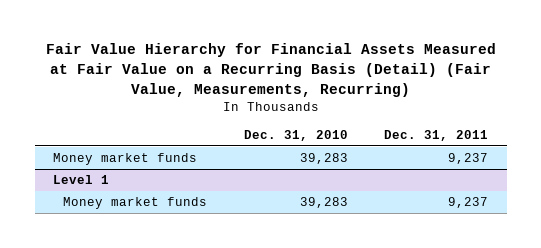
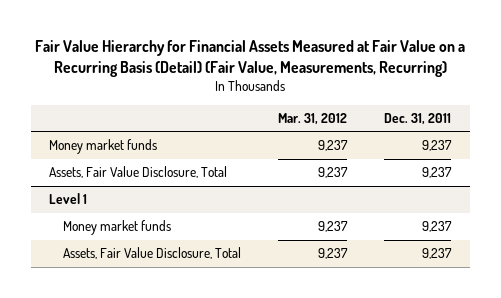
- | Dec. 31, 2010 | Dec. 31, 2011
+ | Mar. 31, 2012 | Dec. 31, 2011
+ Assets, Fair Value Disclosure, Total | 9,237 | 9,237
@ Level 1
+ Assets, Fair Value Disclosure, Total | 9,237 | 9,237

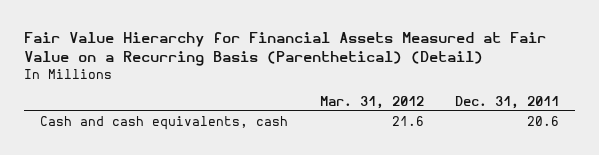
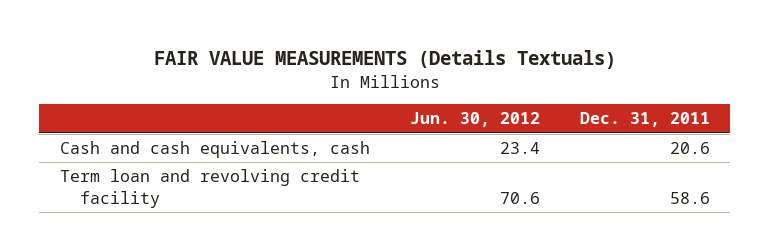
- Fair Value Hierarchy for Financial Assets Measured at Fair Value on a Recurring Basis (Parenthetical) (Detail)
+ FAIR VALUE MEASUREMENTS (Details Textuals)
- | Mar. 31, 2012 | Dec. 31, 2011
+ | Jun. 30, 2012 | Dec. 31, 2011
+ Term loan and revolving credit facility | 70.6 | 58.6

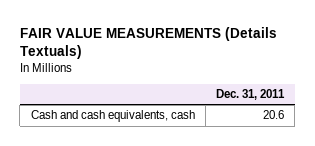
- | Jun. 30, 2012 | Dec. 31, 2011
+ | Dec. 31, 2011
- Term loan and revolving credit facility | 70.6 | 58.6

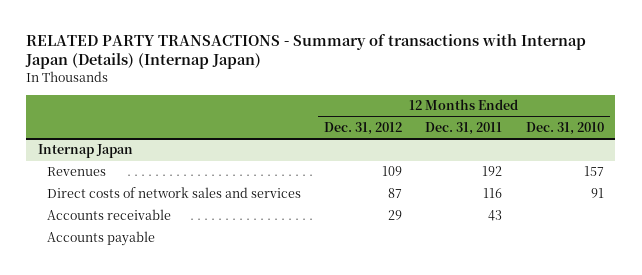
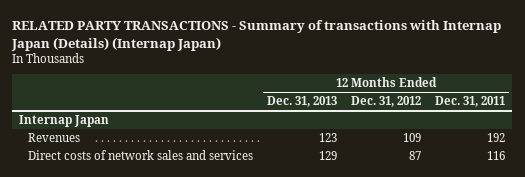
- | 12 Months Ended Dec. 31, 2012 | 12 Months Ended Dec. 31, 2011 | 12 Months Ended Dec. 31, 2010
+ | 12 Months Ended Dec. 31, 2013 | 12 Months Ended Dec. 31, 2012 | 12 Months Ended Dec. 31, 2011
@ Internap Japan
- Accounts receivable | 29 | 43 |
- Accounts payable

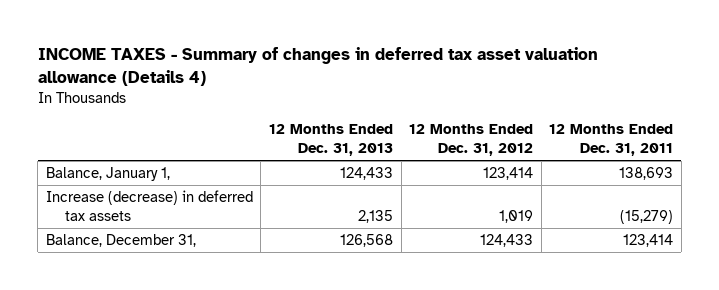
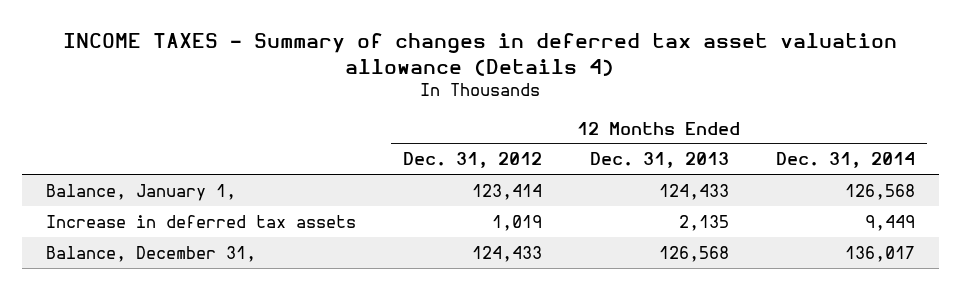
- | 12 Months Ended Dec. 31, 2013 | 12 Months Ended Dec. 31, 2012 | 12 Months Ended Dec. 31, 2011
+ | 12 Months Ended Dec. 31, 2012 | 12 Months Ended Dec. 31, 2013 | 12 Months Ended Dec. 31, 2014
- Increase (decrease) in deferred tax assets | 2,135 | 1,019 | (15,279)
+ Increase in deferred tax assets | 1,019 | 2,135 | 9,449

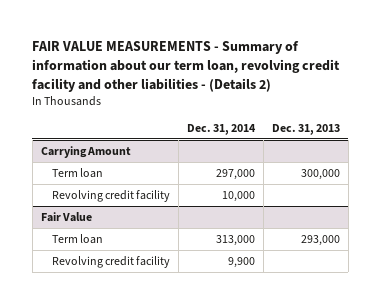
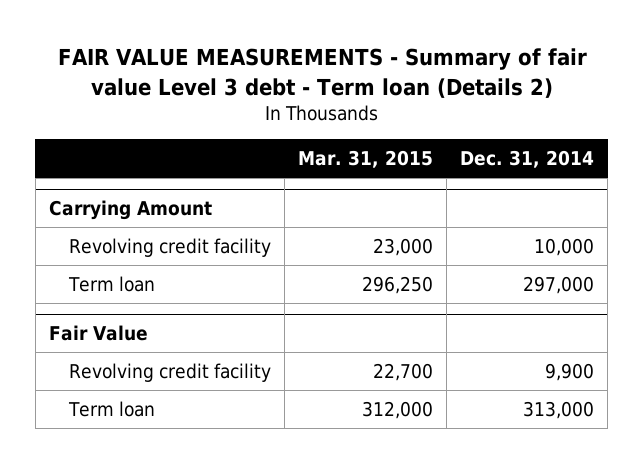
- FAIR VALUE MEASUREMENTS - Summary of information about our term loan, revolving credit facility and other liabilities - (Details 2)
+ FAIR VALUE MEASUREMENTS - Summary of fair value Level 3 debt - Term loan (Details 2)
- | Dec. 31, 2014 | Dec. 31, 2013
+ | Mar. 31, 2015 | Dec. 31, 2014
@ Carrying Amount
moved down: Term loan | 296,250 | 297,000
@ Fair Value
moved down: Term loan | 312,000 | 313,000

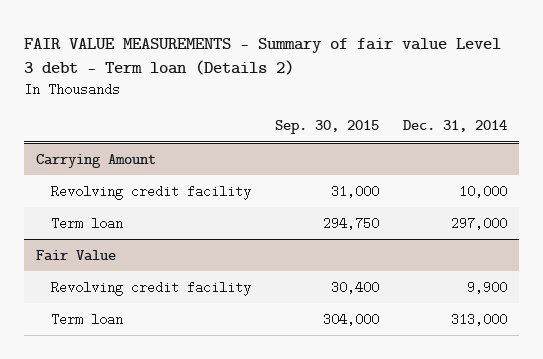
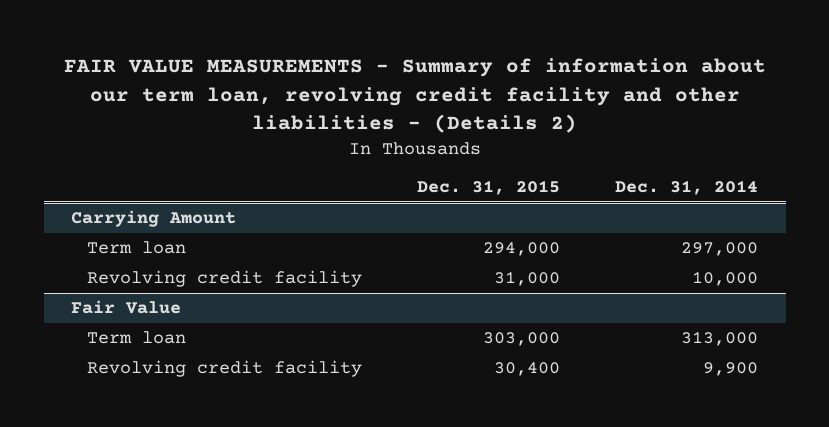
- FAIR VALUE MEASUREMENTS - Summary of fair value Level 3 debt - Term loan (Details 2)
+ FAIR VALUE MEASUREMENTS - Summary of information about our term loan, revolving credit facility and other liabilities - (Details 2)
- | Sep. 30, 2015 | Dec. 31, 2014
+ | Dec. 31, 2015 | Dec. 31, 2014
@ Carrying Amount
moved down: Revolving credit facility | 31,000 | 10,000
@ Fair Value
moved down: Revolving credit facility | 30,400 | 9,900

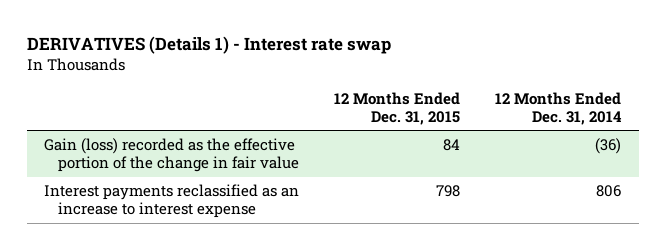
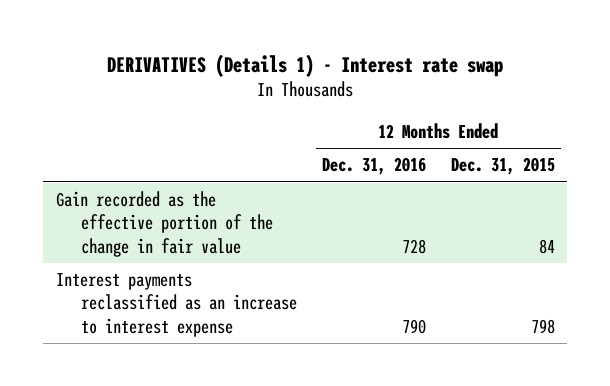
- | 12 Months Ended Dec. 31, 2015 | 12 Months Ended Dec. 31, 2014
+ | 12 Months Ended Dec. 31, 2016 | 12 Months Ended Dec. 31, 2015
- Gain (loss) recorded as the effective portion of the change in fair value | 84 | (36)
+ Gain recorded as the effective portion of the change in fair value | 728 | 84

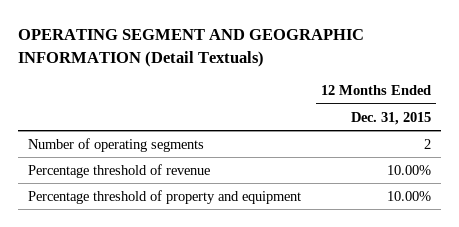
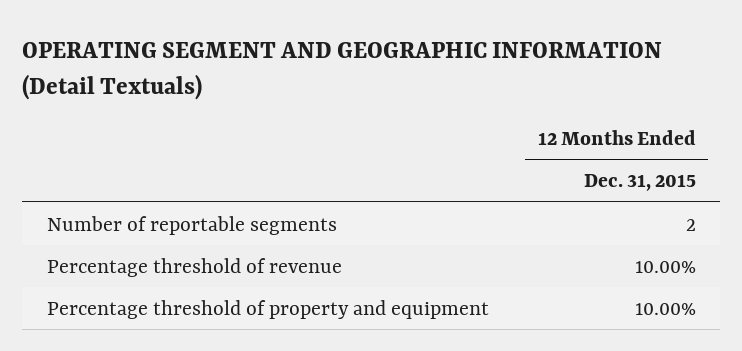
- Number of operating segments | 2
+ Number of reportable segments | 2

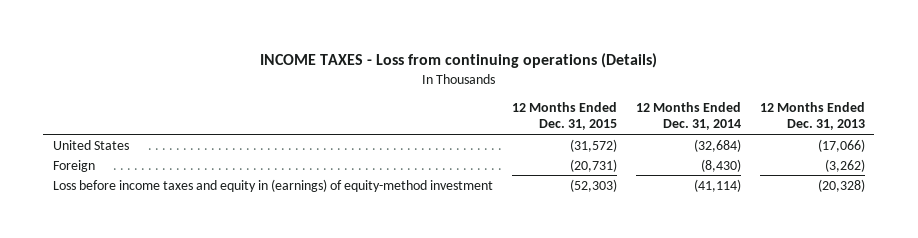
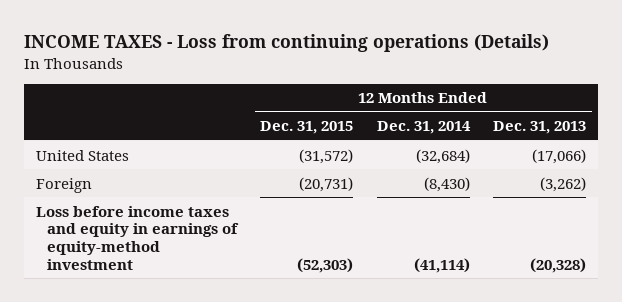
- Loss before income taxes and equity in (earnings) of equity-method investment | (52,303) | (41,114) | (20,328)
+ Loss before income taxes and equity in earnings of equity-method investment | (52,303) | (41,114) | (20,328)

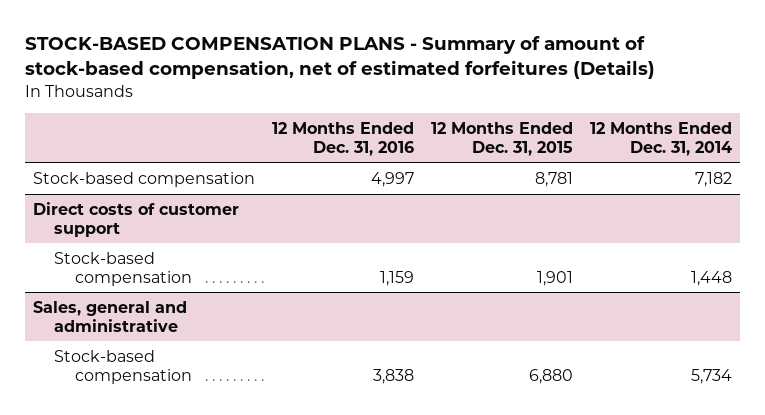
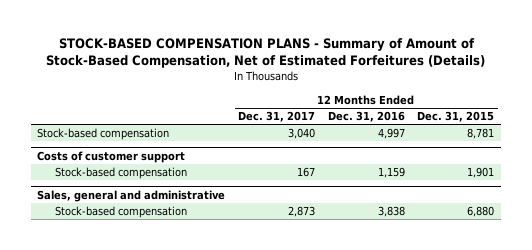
- STOCK-BASED COMPENSATION PLANS - Summary of amount of stock-based compensation, net of estimated forfeitures (Details)
+ STOCK-BASED COMPENSATION PLANS - Summary of Amount of Stock-Based Compensation, Net of Estimated Forfeitures (Details)
- | 12 Months Ended Dec. 31, 2016 | 12 Months Ended Dec. 31, 2015 | 12 Months Ended Dec. 31, 2014
+ | 12 Months Ended Dec. 31, 2017 | 12 Months Ended Dec. 31, 2016 | 12 Months Ended Dec. 31, 2015
- Direct costs of customer support
+ Costs of customer support

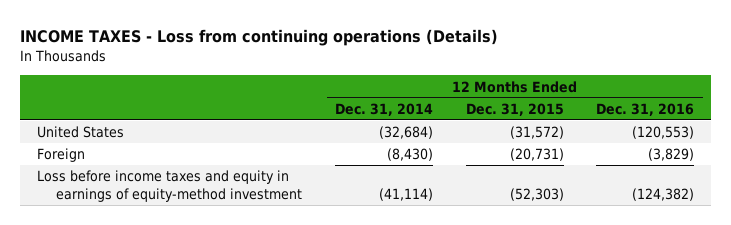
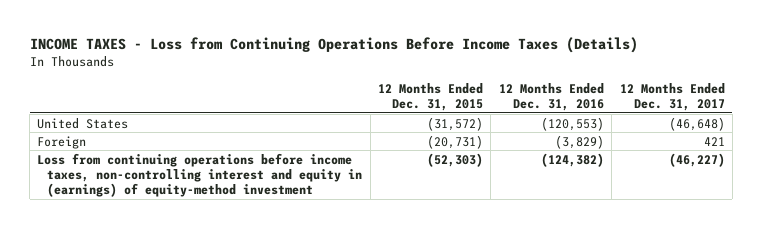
- INCOME TAXES - Loss from continuing operations (Details)
+ INCOME TAXES - Loss from Continuing Operations Before Income Taxes (Details)
- | 12 Months Ended Dec. 31, 2014 | 12 Months Ended Dec. 31, 2015 | 12 Months Ended Dec. 31, 2016
+ | 12 Months Ended Dec. 31, 2015 | 12 Months Ended Dec. 31, 2016 | 12 Months Ended Dec. 31, 2017
- Loss before income taxes and equity in earnings of equity-method investment | (41,114) | (52,303) | (124,382)
+ Loss from continuing operations before income taxes, non-controlling interest and equity in (earnings) of equity-method investment | (52,303) | (124,382) | (46,227)

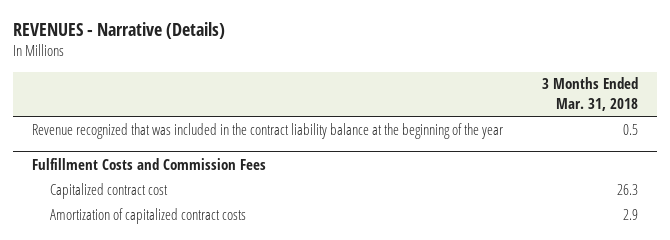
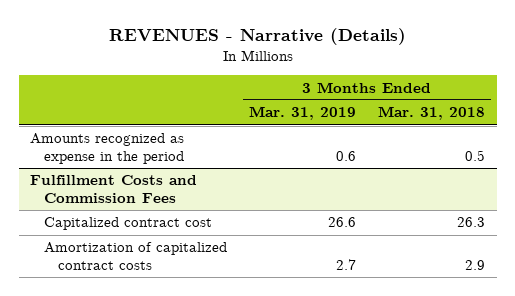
- | 3 Months Ended Mar. 31, 2018
+ | 3 Months Ended Mar. 31, 2019 | 3 Months Ended Mar. 31, 2018
- Revenue recognized that was included in the contract liability balance at the beginning of the year | 0.5
+ Amounts recognized as expense in the period | 0.6 | 0.5

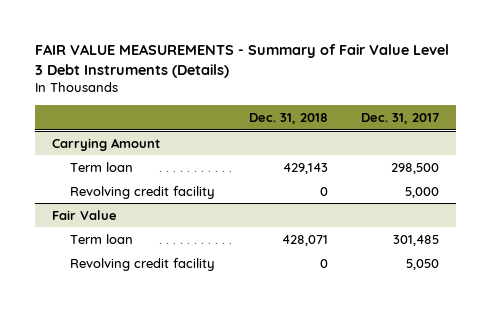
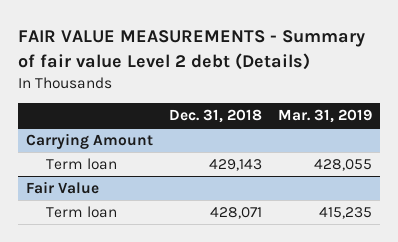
- FAIR VALUE MEASUREMENTS - Summary of Fair Value Level 3 Debt Instruments (Details)
+ FAIR VALUE MEASUREMENTS - Summary of fair value Level 2 debt (Details)
- | Dec. 31, 2018 | Dec. 31, 2017
+ | Dec. 31, 2018 | Mar. 31, 2019
@ Carrying Amount
- Revolving credit facility | 0 | 5,000
@ Fair Value
- Revolving credit facility | 0 | 5,050

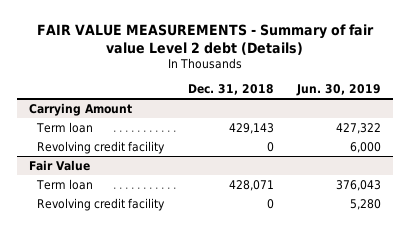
- | Dec. 31, 2018 | Mar. 31, 2019
+ | Dec. 31, 2018 | Jun. 30, 2019
@ Carrying Amount
+ Revolving credit facility | 0 | 6,000
@ Fair Value
+ Revolving credit facility | 0 | 5,280

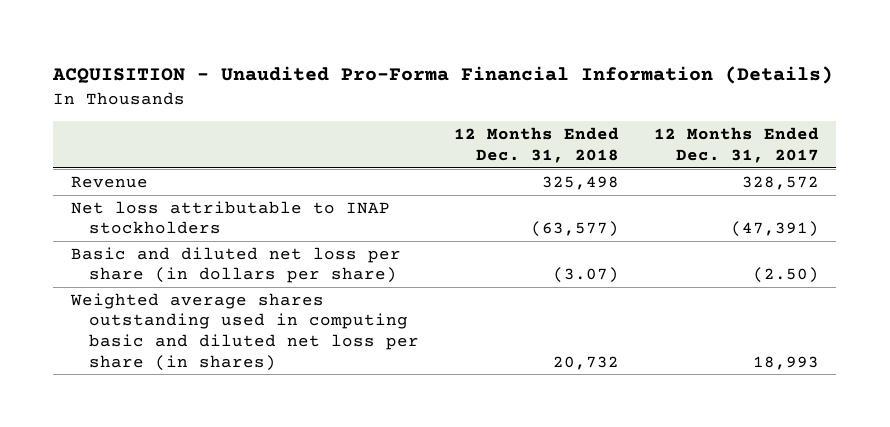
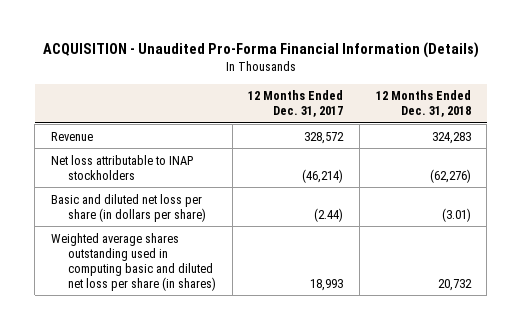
- | 12 Months Ended Dec. 31, 2018 | 12 Months Ended Dec. 31, 2017
+ | 12 Months Ended Dec. 31, 2017 | 12 Months Ended Dec. 31, 2018
- Revenue | 325,498 | 328,572
- Net loss attributable to INAP stockholders | (63,577) | (47,391)
- Basic and diluted net loss per share (in dollars per share) | (3.07) | (2.50)
+ Revenue | 328,572 | 324,283
+ Net loss attributable to INAP stockholders | (46,214) | (62,276)
+ Basic and diluted net loss per share (in dollars per share) | (2.44) | (3.01)

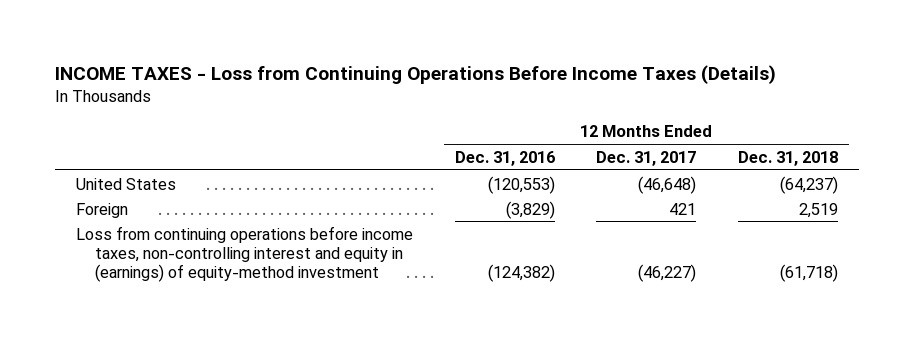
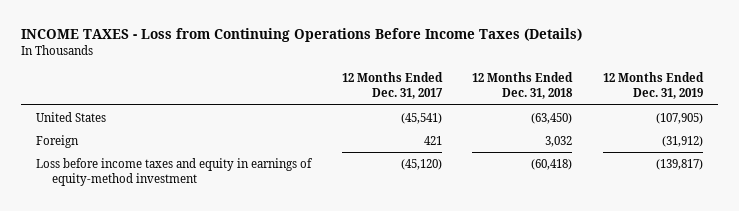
- | 12 Months Ended Dec. 31, 2016 | 12 Months Ended Dec. 31, 2017 | 12 Months Ended Dec. 31, 2018
+ | 12 Months Ended Dec. 31, 2017 | 12 Months Ended Dec. 31, 2018 | 12 Months Ended Dec. 31, 2019
- United States | (120,553) | (46,648) | (64,237)
- Foreign | (3,829) | 421 | 2,519
- Loss from continuing operations before income taxes, non-controlling interest and equity in (earnings) of equity-method investment | (124,382) | (46,227) | (61,718)
+ United States | (45,541) | (63,450) | (107,905)
+ Foreign | 421 | 3,032 | (31,912)
+ Loss before income taxes and equity in earnings of equity-method investment | (45,120) | (60,418) | (139,817)

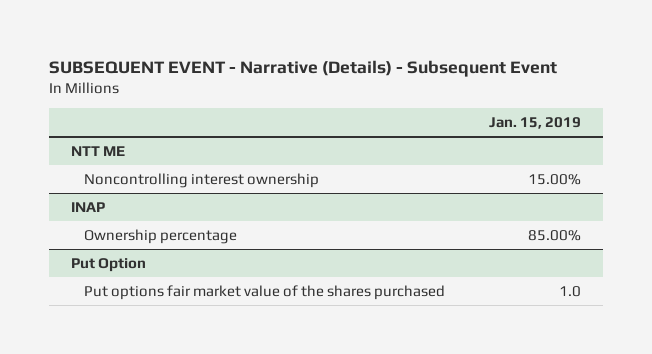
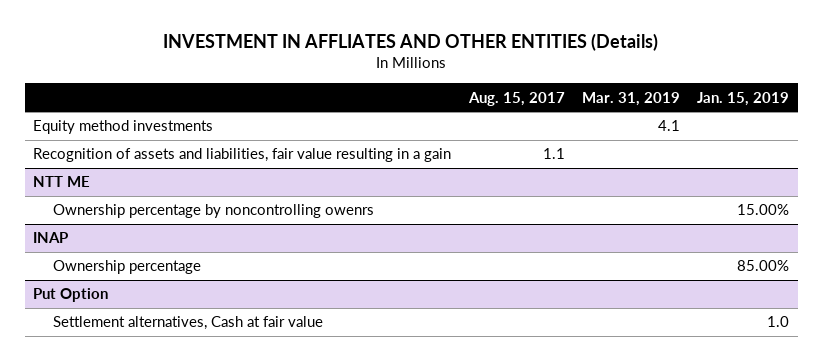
- SUBSEQUENT EVENT - Narrative (Details) - Subsequent Event
+ INVESTMENT IN AFFLIATES AND OTHER ENTITIES (Details)
- | Jan. 15, 2019
+ | Aug. 15, 2017 | Mar. 31, 2019 | Jan. 15, 2019
+ Equity method investments | | 4.1 |
+ Recognition of assets and liabilities, fair value resulting in a gain | 1.1 | |
@ NTT ME
- Noncontrolling interest ownership | 15.00%
+ Ownership percentage by noncontrolling owenrs | | | 15.00%
@ Put Option
- Put options fair market value of the shares purchased | 1.0
+ Settlement alternatives, Cash at fair value | | | 1.0

